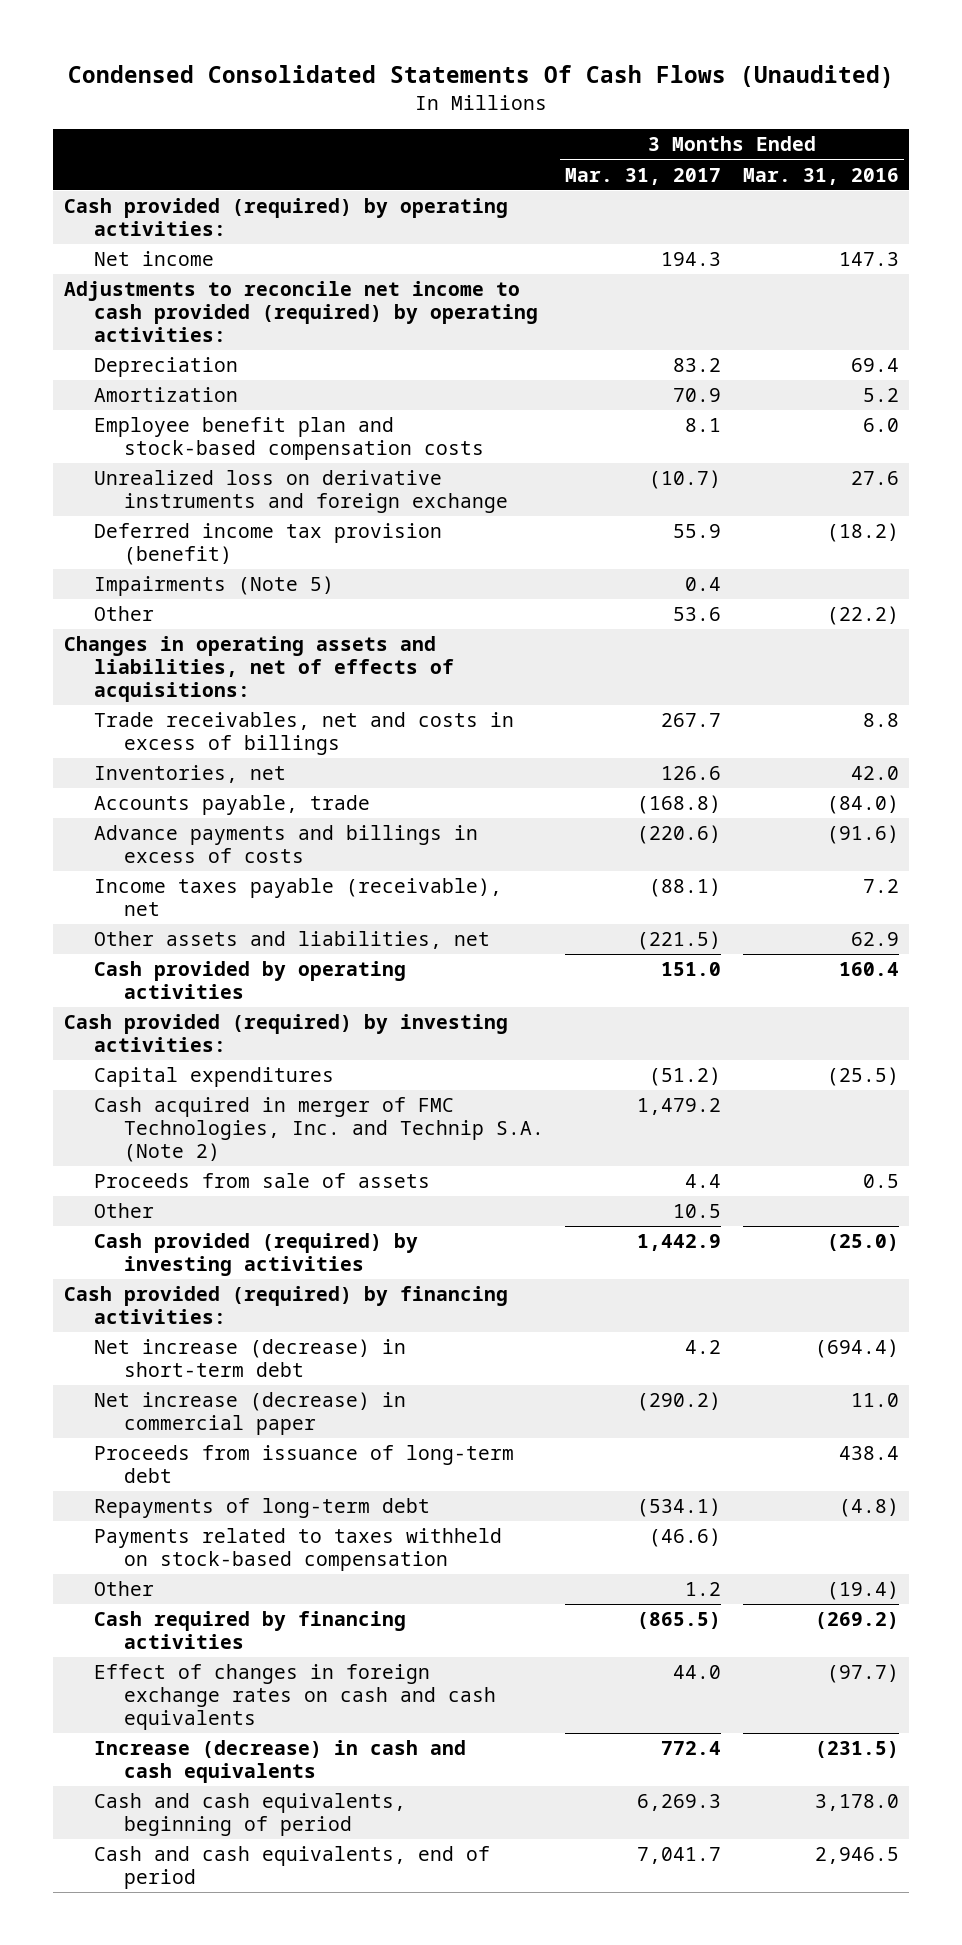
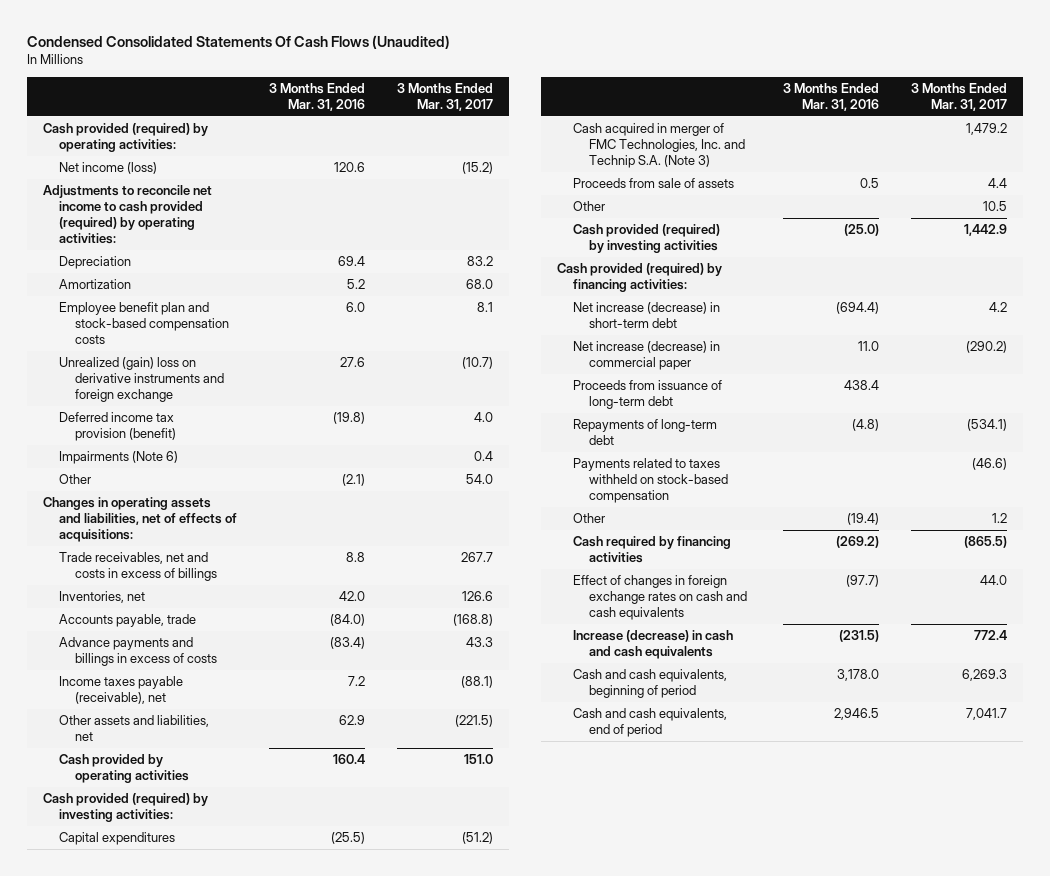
- | 3 Months Ended Mar. 31, 2017 | 3 Months Ended Mar. 31, 2016
+ | 3 Months Ended Mar. 31, 2016 | 3 Months Ended Mar. 31, 2017
- Net income | 194.3 | 147.3
+ Net income (loss) | 120.6 | (15.2)
- Amortization | 70.9 | 5.2
+ Amortization | 5.2 | 68.0
- Unrealized loss on derivative instruments and foreign exchange | (10.7) | 27.6
- Deferred income tax provision (benefit) | 55.9 | (18.2)
- Impairments (Note 5) | 0.4 |
- Other | 53.6 | (22.2)
+ Unrealized (gain) loss on derivative instruments and foreign exchange | 27.6 | (10.7)
+ Deferred income tax provision (benefit) | (19.8) | 4.0
+ Impairments (Note 6) | | 0.4
+ Other | (2.1) | 54.0
- Advance payments and billings in excess of costs | (220.6) | (91.6)
+ Advance payments and billings in excess of costs | (83.4) | 43.3
- Cash acquired in merger of FMC Technologies, Inc. and Technip S.A. (Note 2) | 1,479.2 |
+ Cash acquired in merger of FMC Technologies, Inc. and Technip S.A. (Note 3) | | 1,479.2

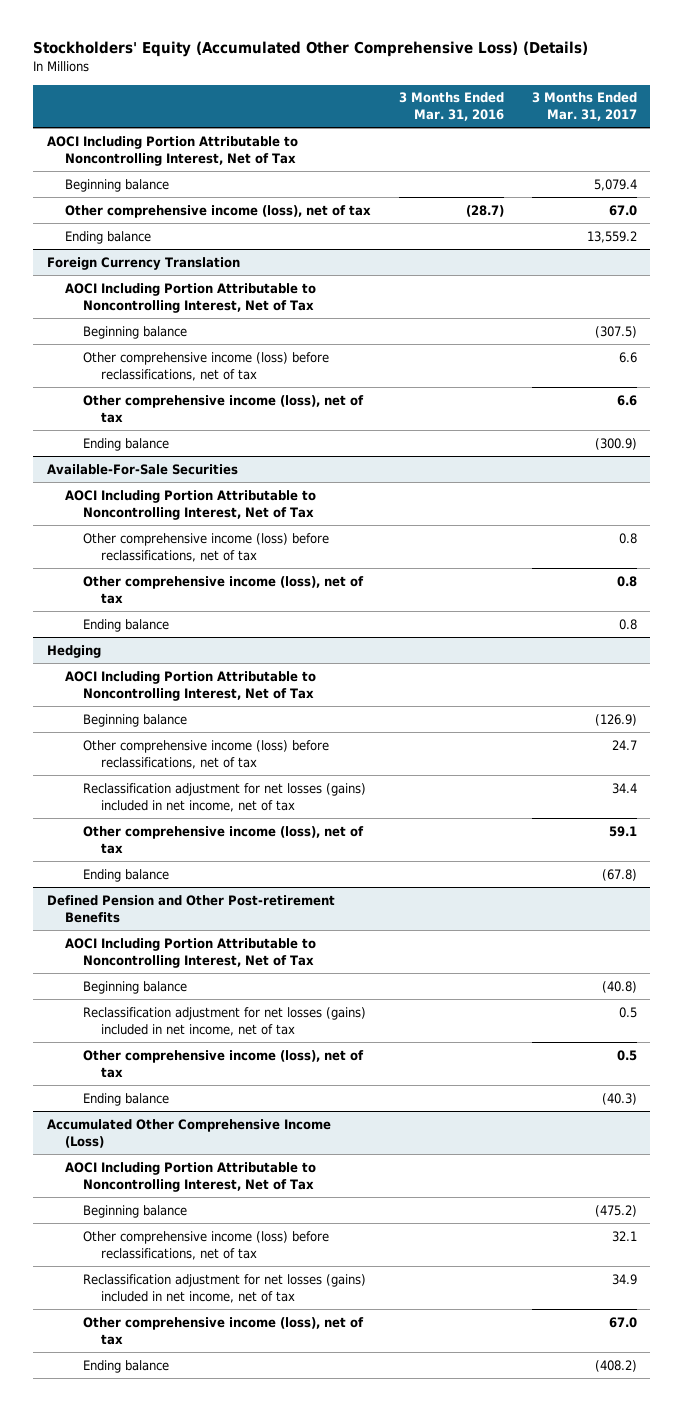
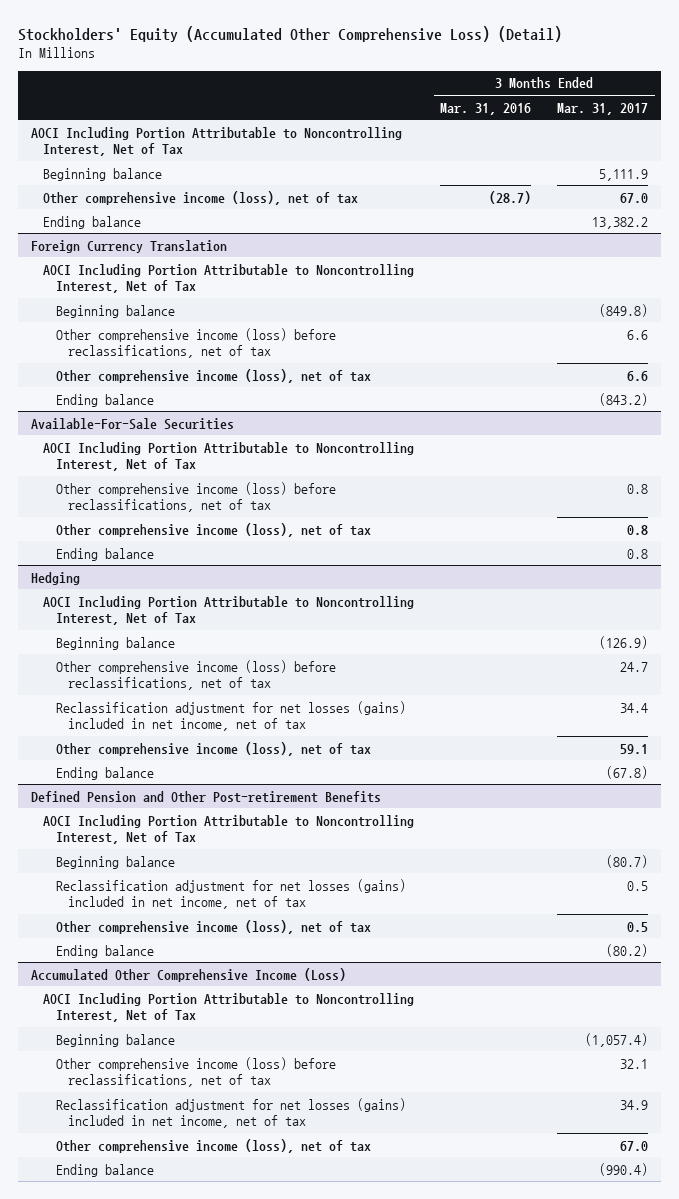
- Stockholders' Equity (Accumulated Other Comprehensive Loss) (Details)
+ Stockholders' Equity (Accumulated Other Comprehensive Loss) (Detail)
- Beginning balance | | 5,079.4
+ Beginning balance | | 5,111.9
- Ending balance | | 13,559.2
+ Ending balance | | 13,382.2
@ Foreign Currency Translation
- Beginning balance | | (307.5)
+ Beginning balance | | (849.8)
- Ending balance | | (300.9)
+ Ending balance | | (843.2)
@ Defined Pension and Other Post-retirement Benefits
- Beginning balance | | (40.8)
+ Beginning balance | | (80.7)
- Ending balance | | (40.3)
+ Ending balance | | (80.2)
@ Accumulated Other Comprehensive Income (Loss)
- Beginning balance | | (475.2)
+ Beginning balance | | (1,057.4)
- Ending balance | | (408.2)
+ Ending balance | | (990.4)

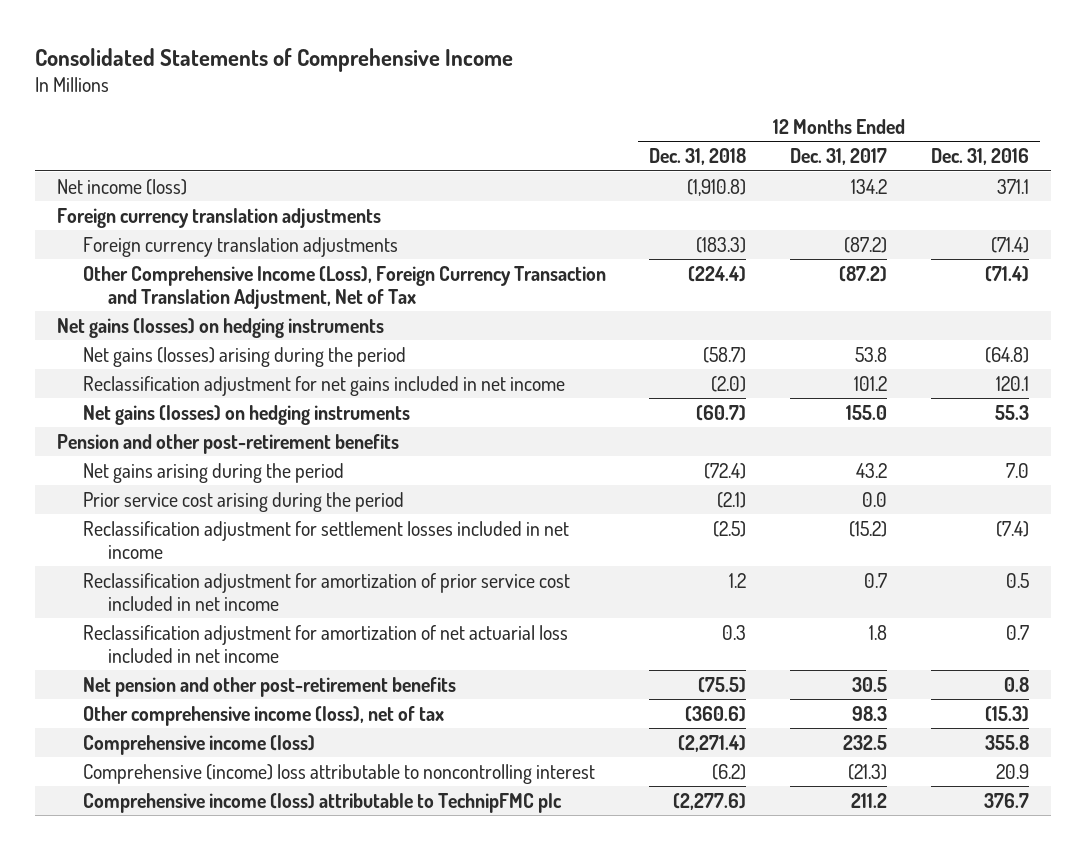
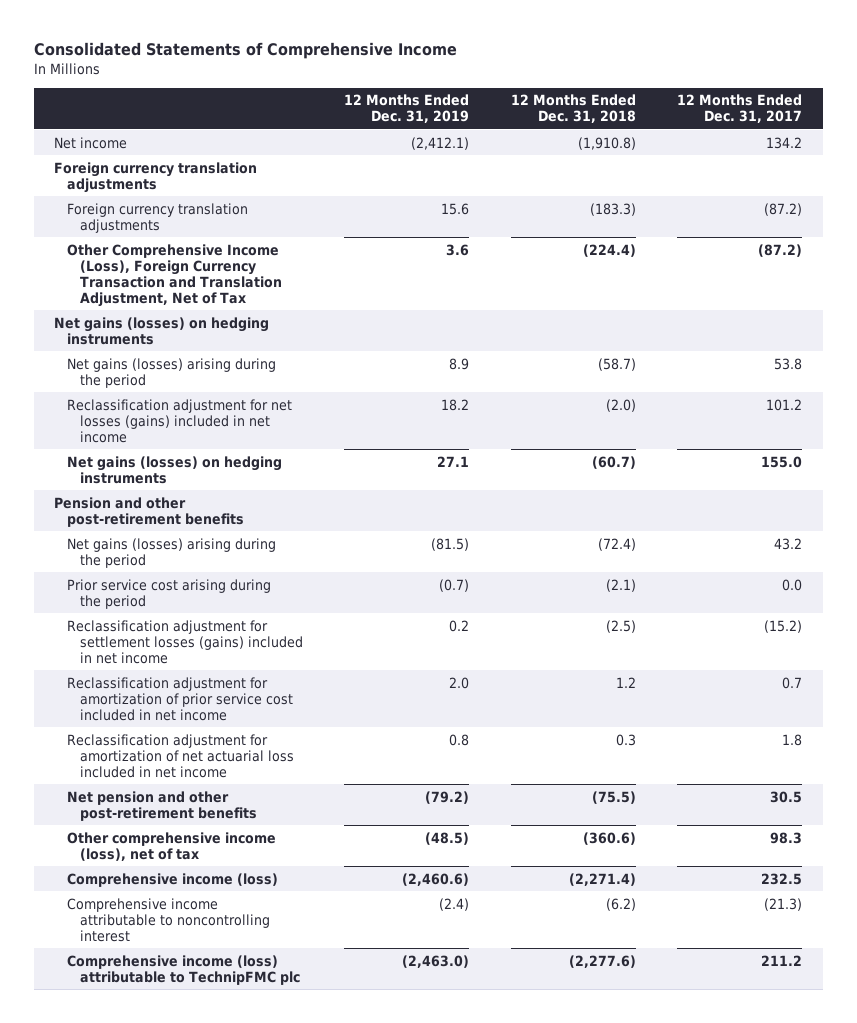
- | 12 Months Ended Dec. 31, 2018 | 12 Months Ended Dec. 31, 2017 | 12 Months Ended Dec. 31, 2016
+ | 12 Months Ended Dec. 31, 2019 | 12 Months Ended Dec. 31, 2018 | 12 Months Ended Dec. 31, 2017
- Net income (loss) | (1,910.8) | 134.2 | 371.1
+ Net income | (2,412.1) | (1,910.8) | 134.2
- Reclassification adjustment for net gains included in net income | (2.0) | 101.2 | 120.1
+ Reclassification adjustment for net losses (gains) included in net income | 18.2 | (2.0) | 101.2
- Net gains arising during the period | (72.4) | 43.2 | 7.0
+ Net gains (losses) arising during the period | (81.5) | (72.4) | 43.2
- Reclassification adjustment for settlement losses included in net income | (2.5) | (15.2) | (7.4)
+ Reclassification adjustment for settlement losses (gains) included in net income | 0.2 | (2.5) | (15.2)
- Comprehensive (income) loss attributable to noncontrolling interest | (6.2) | (21.3) | 20.9
+ Comprehensive income attributable to noncontrolling interest | (2.4) | (6.2) | (21.3)

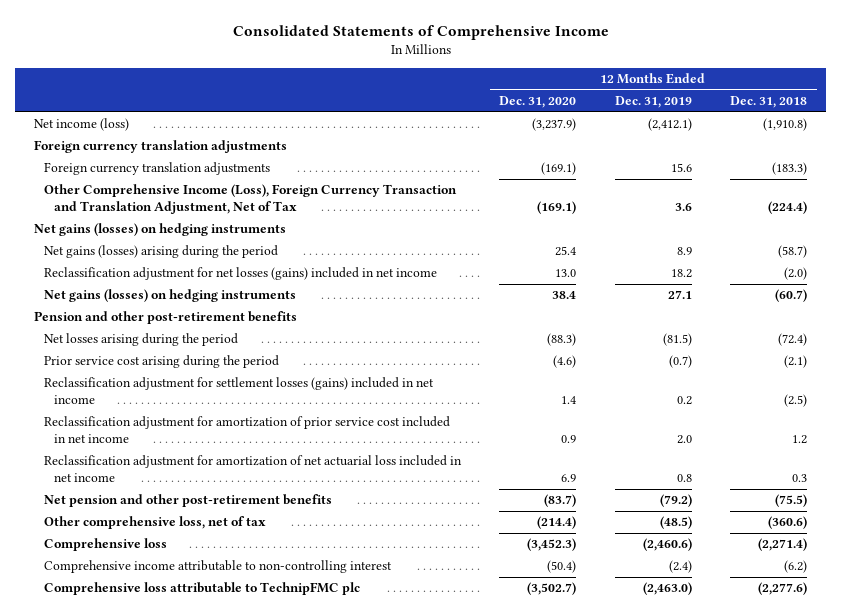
- | 12 Months Ended Dec. 31, 2019 | 12 Months Ended Dec. 31, 2018 | 12 Months Ended Dec. 31, 2017
+ | 12 Months Ended Dec. 31, 2020 | 12 Months Ended Dec. 31, 2019 | 12 Months Ended Dec. 31, 2018
- Net income | (2,412.1) | (1,910.8) | 134.2
+ Net income (loss) | (3,237.9) | (2,412.1) | (1,910.8)
- Net gains (losses) arising during the period | (81.5) | (72.4) | 43.2
+ Net losses arising during the period | (88.3) | (81.5) | (72.4)
- Other comprehensive income (loss), net of tax | (48.5) | (360.6) | 98.3
- Comprehensive income (loss) | (2,460.6) | (2,271.4) | 232.5
- Comprehensive income attributable to noncontrolling interest | (2.4) | (6.2) | (21.3)
- Comprehensive income (loss) attributable to TechnipFMC plc | (2,463.0) | (2,277.6) | 211.2
+ Other comprehensive loss, net of tax | (214.4) | (48.5) | (360.6)
+ Comprehensive loss | (3,452.3) | (2,460.6) | (2,271.4)
+ Comprehensive income attributable to non-controlling interest | (50.4) | (2.4) | (6.2)
+ Comprehensive loss attributable to TechnipFMC plc | (3,502.7) | (2,463.0) | (2,277.6)

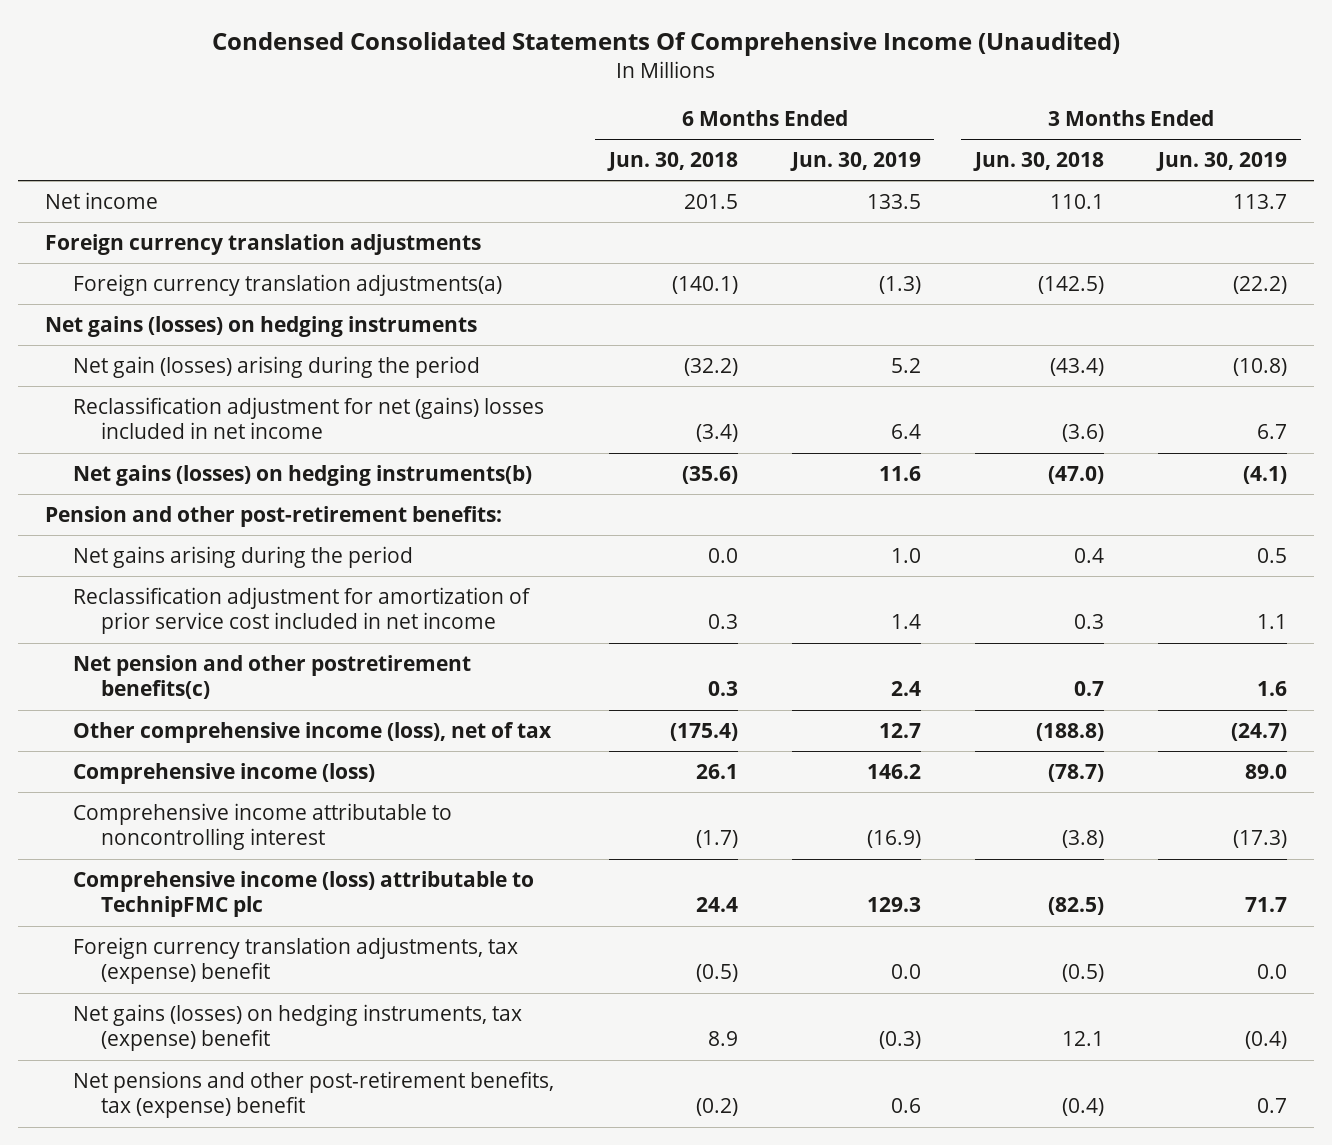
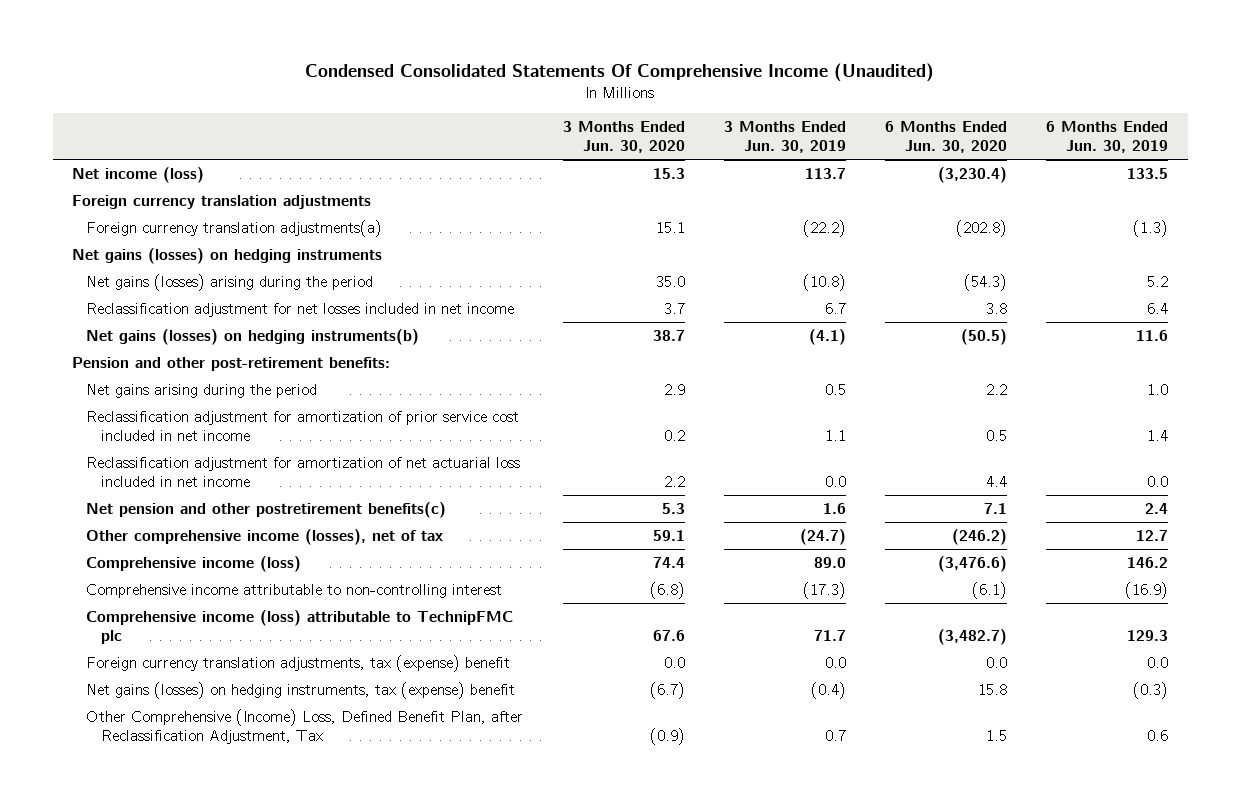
- | 6 Months Ended Jun. 30, 2018 | 6 Months Ended Jun. 30, 2019 | 3 Months Ended Jun. 30, 2018 | 3 Months Ended Jun. 30, 2019
+ | 3 Months Ended Jun. 30, 2020 | 3 Months Ended Jun. 30, 2019 | 6 Months Ended Jun. 30, 2020 | 6 Months Ended Jun. 30, 2019
- Net income | 201.5 | 133.5 | 110.1 | 113.7
+ Net income (loss) | 15.3 | 113.7 | (3,230.4) | 133.5
- Net gain (losses) arising during the period | (32.2) | 5.2 | (43.4) | (10.8)
- Reclassification adjustment for net (gains) losses included in net income | (3.4) | 6.4 | (3.6) | 6.7
+ Net gains (losses) arising during the period | 35.0 | (10.8) | (54.3) | 5.2
+ Reclassification adjustment for net losses included in net income | 3.7 | 6.7 | 3.8 | 6.4
+ Reclassification adjustment for amortization of net actuarial loss included in net income | 2.2 | 0.0 | 4.4 | 0.0
- Other comprehensive income (loss), net of tax | (175.4) | 12.7 | (188.8) | (24.7)
+ Other comprehensive income (losses), net of tax | 59.1 | (24.7) | (246.2) | 12.7
- Comprehensive income attributable to noncontrolling interest | (1.7) | (16.9) | (3.8) | (17.3)
+ Comprehensive income attributable to non-controlling interest | (6.8) | (17.3) | (6.1) | (16.9)
- Net pensions and other post-retirement benefits, tax (expense) benefit | (0.2) | 0.6 | (0.4) | 0.7
+ Other Comprehensive (Income) Loss, Defined Benefit Plan, after Reclassification Adjustment, Tax | (0.9) | 0.7 | 1.5 | 0.6

